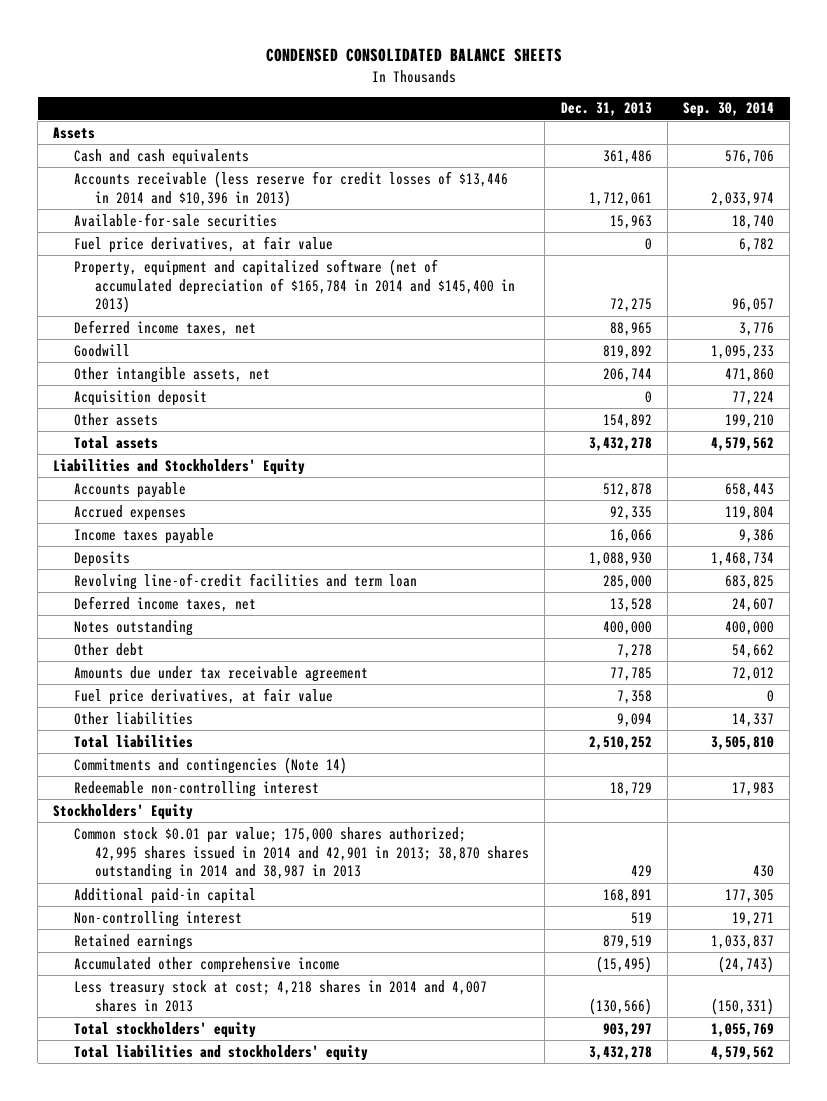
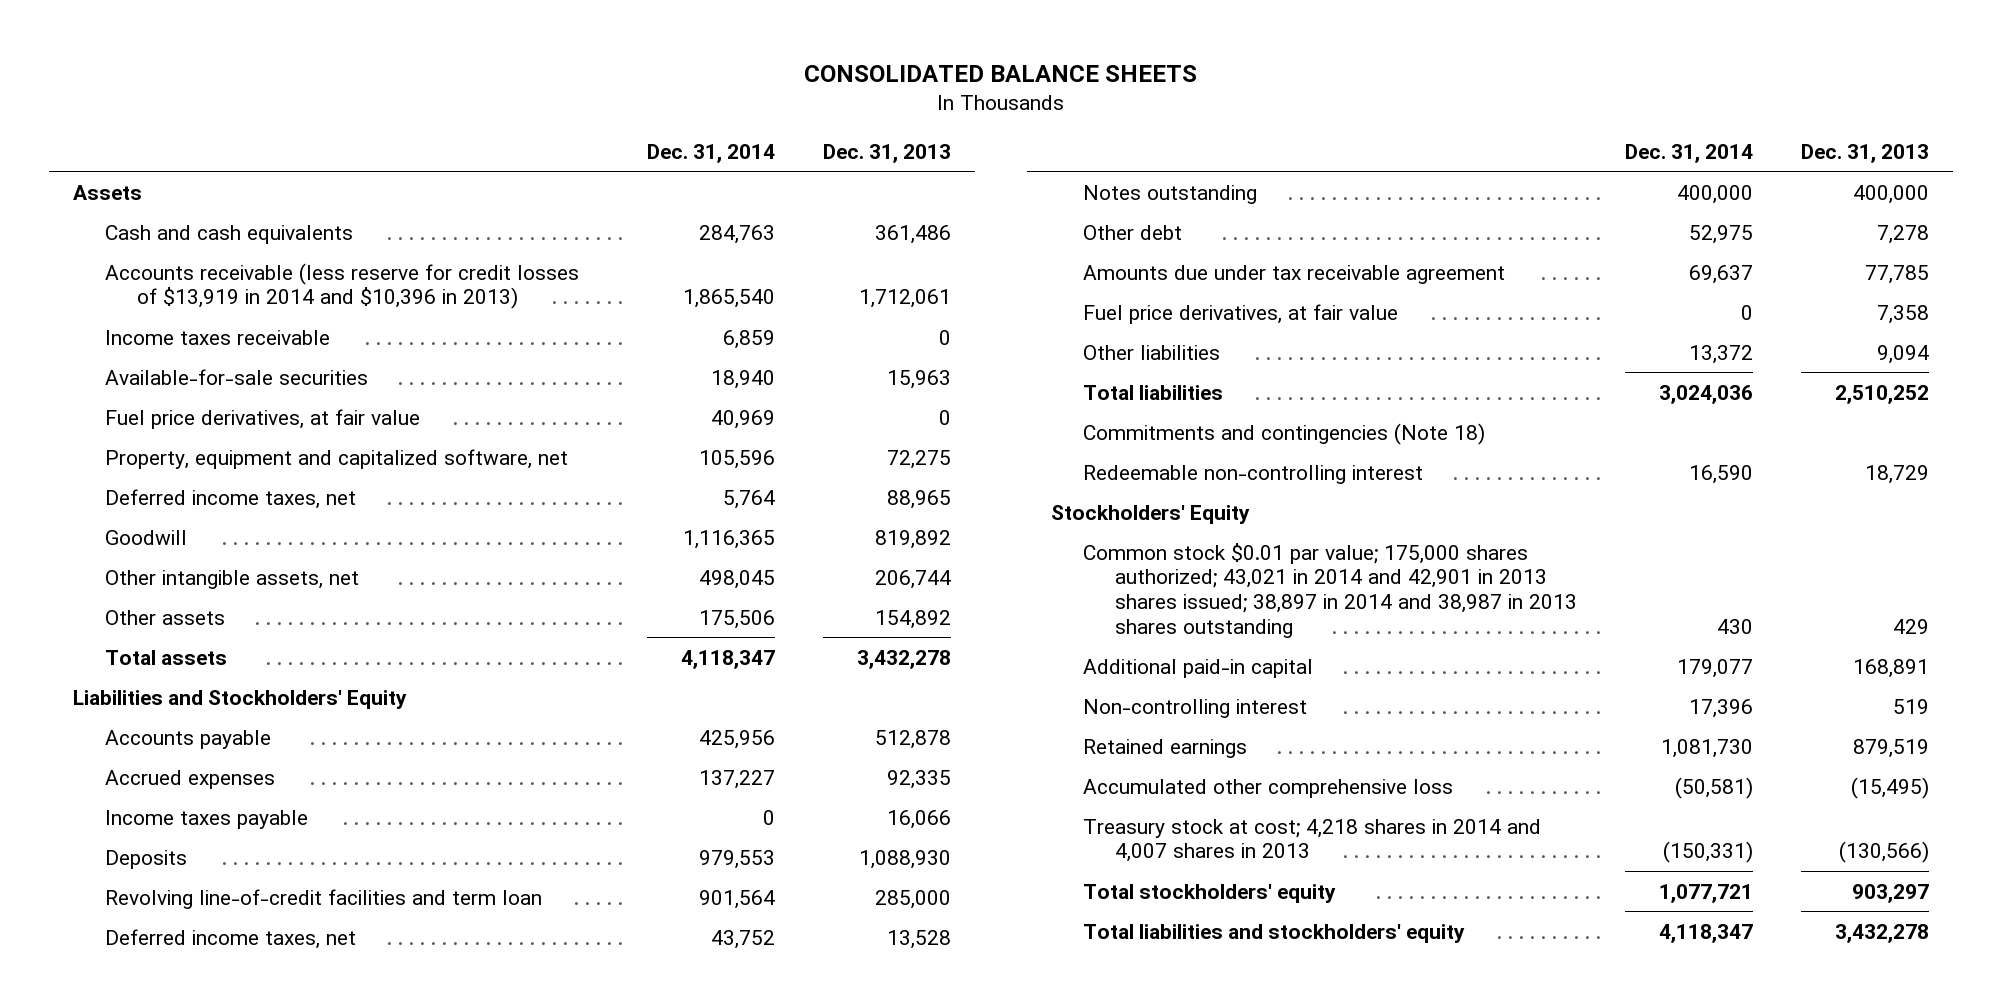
- CONDENSED CONSOLIDATED BALANCE SHEETS
+ CONSOLIDATED BALANCE SHEETS
- | Dec. 31, 2013 | Sep. 30, 2014
+ | Dec. 31, 2014 | Dec. 31, 2013
- Accounts receivable (less reserve for credit losses of $13,446 in 2014 and $10,396 in 2013) | 1,712,061 | 2,033,974
+ Accounts receivable (less reserve for credit losses of $13,919 in 2014 and $10,396 in 2013) | 1,865,540 | 1,712,061
+ Income taxes receivable | 6,859 | 0
- Property, equipment and capitalized software (net of accumulated depreciation of $165,784 in 2014 and $145,400 in 2013) | 72,275 | 96,057
+ Property, equipment and capitalized software, net | 105,596 | 72,275
- Acquisition deposit | 0 | 77,224
- Commitments and contingencies (Note 14)
+ Commitments and contingencies (Note 18)
- Common stock $0.01 par value; 175,000 shares authorized; 42,995 shares issued in 2014 and 42,901 in 2013; 38,870 shares outstanding in 2014 and 38,987 in 2013 | 429 | 430
+ Common stock $0.01 par value; 175,000 shares authorized; 43,021 in 2014 and 42,901 in 2013 shares issued; 38,897 in 2014 and 38,987 in 2013 shares outstanding | 430 | 429
- Accumulated other comprehensive income | (15,495) | (24,743)
- Less treasury stock at cost; 4,218 shares in 2014 and 4,007 shares in 2013 | (130,566) | (150,331)
+ Accumulated other comprehensive loss | (50,581) | (15,495)
+ Treasury stock at cost; 4,218 shares in 2014 and 4,007 shares in 2013 | (150,331) | (130,566)

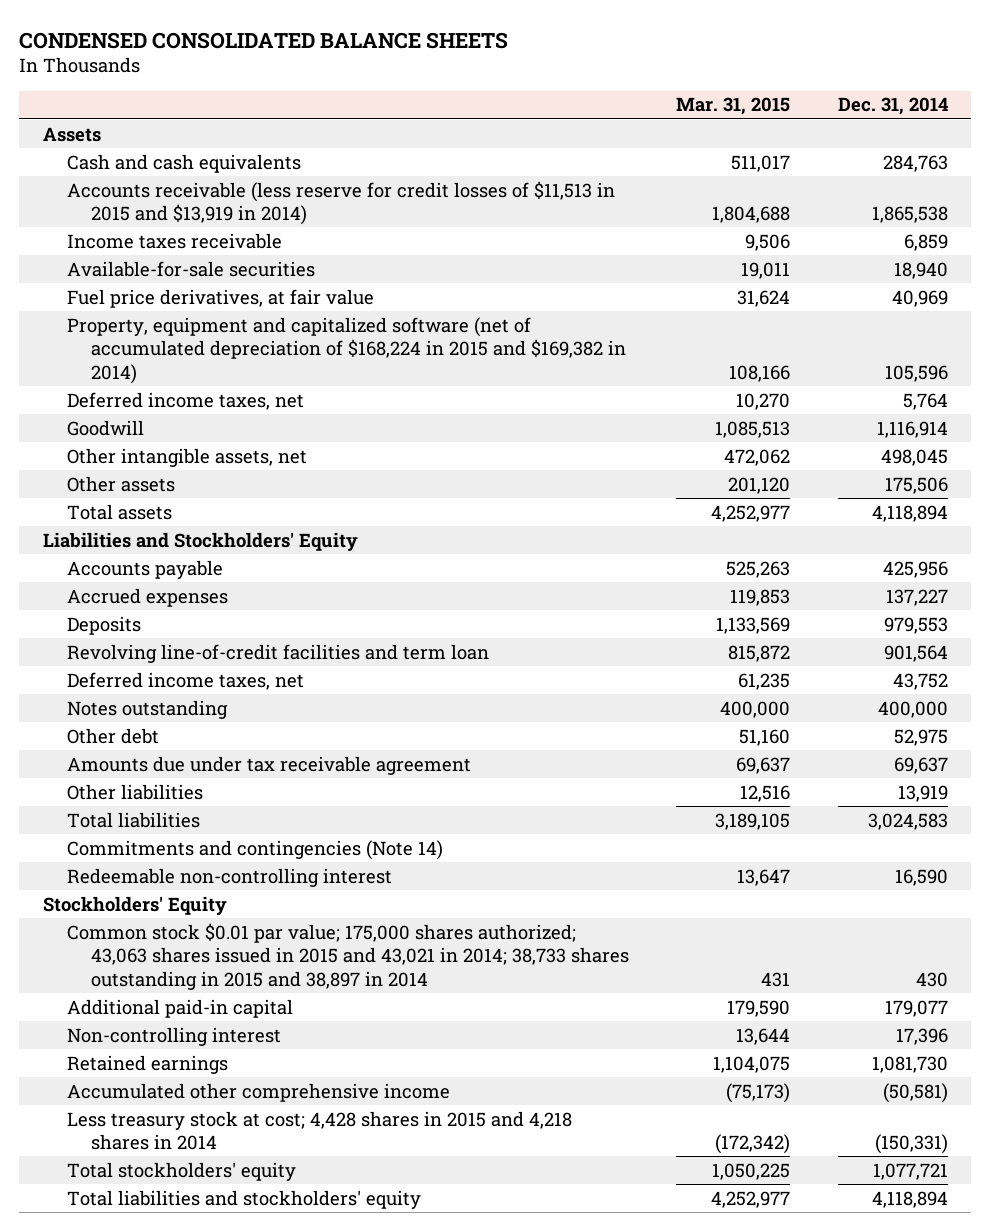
- CONSOLIDATED BALANCE SHEETS
+ CONDENSED CONSOLIDATED BALANCE SHEETS
- | Dec. 31, 2014 | Dec. 31, 2013
+ | Mar. 31, 2015 | Dec. 31, 2014
- Accounts receivable (less reserve for credit losses of $13,919 in 2014 and $10,396 in 2013) | 1,865,540 | 1,712,061
+ Accounts receivable (less reserve for credit losses of $11,513 in 2015 and $13,919 in 2014) | 1,804,688 | 1,865,538
- Property, equipment and capitalized software, net | 105,596 | 72,275
+ Property, equipment and capitalized software (net of accumulated depreciation of $168,224 in 2015 and $169,382 in 2014) | 108,166 | 105,596
- Goodwill | 1,116,365 | 819,892
+ Goodwill | 1,085,513 | 1,116,914
- Total assets | 4,118,347 | 3,432,278
+ Total assets | 4,252,977 | 4,118,894
- Income taxes payable | 0 | 16,066
- Fuel price derivatives, at fair value | 0 | 7,358
- Other liabilities | 13,372 | 9,094
- Total liabilities | 3,024,036 | 2,510,252
- Commitments and contingencies (Note 18)
+ Other liabilities | 12,516 | 13,919
+ Total liabilities | 3,189,105 | 3,024,583
+ Commitments and contingencies (Note 14)
- Common stock $0.01 par value; 175,000 shares authorized; 43,021 in 2014 and 42,901 in 2013 shares issued; 38,897 in 2014 and 38,987 in 2013 shares outstanding | 430 | 429
+ Common stock $0.01 par value; 175,000 shares authorized; 43,063 shares issued in 2015 and 43,021 in 2014; 38,733 shares outstanding in 2015 and 38,897 in 2014 | 431 | 430
- Accumulated other comprehensive loss | (50,581) | (15,495)
- Treasury stock at cost; 4,218 shares in 2014 and 4,007 shares in 2013 | (150,331) | (130,566)
+ Accumulated other comprehensive income | (75,173) | (50,581)
+ Less treasury stock at cost; 4,428 shares in 2015 and 4,218 shares in 2014 | (172,342) | (150,331)
- Total liabilities and stockholders' equity | 4,118,347 | 3,432,278
+ Total liabilities and stockholders' equity | 4,252,977 | 4,118,894

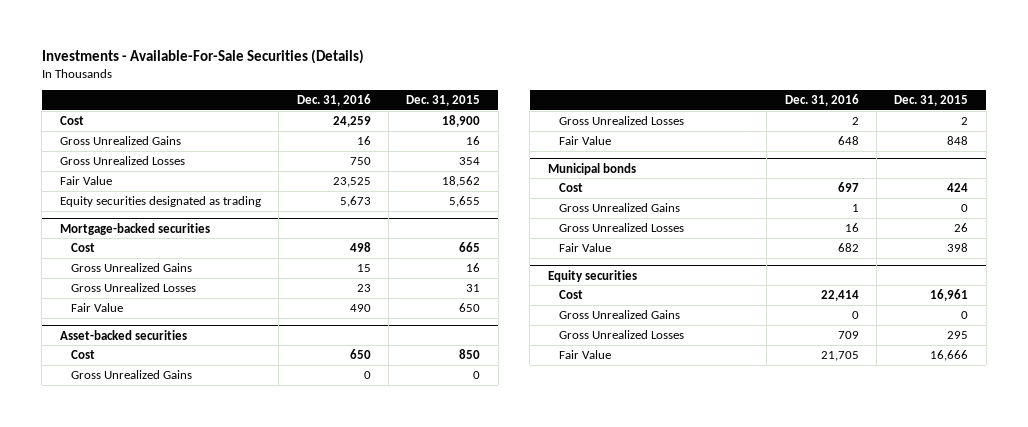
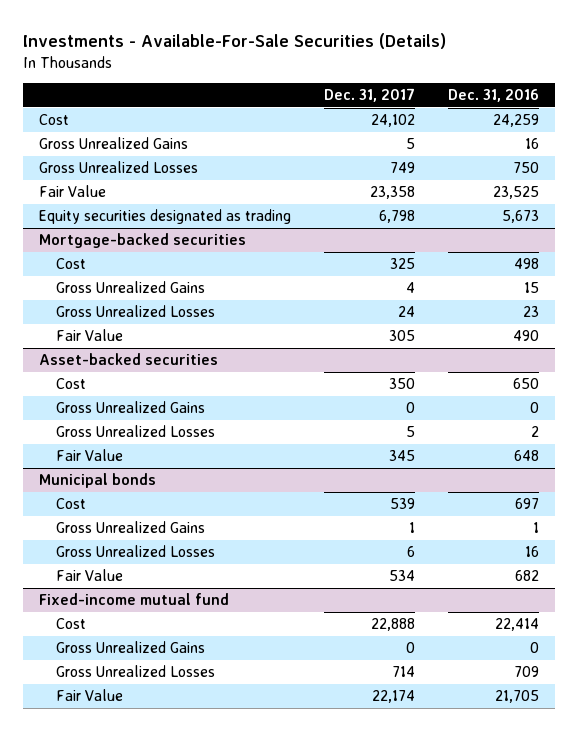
- | Dec. 31, 2016 | Dec. 31, 2015
+ | Dec. 31, 2017 | Dec. 31, 2016
- Equity securities
+ Fixed-income mutual fund

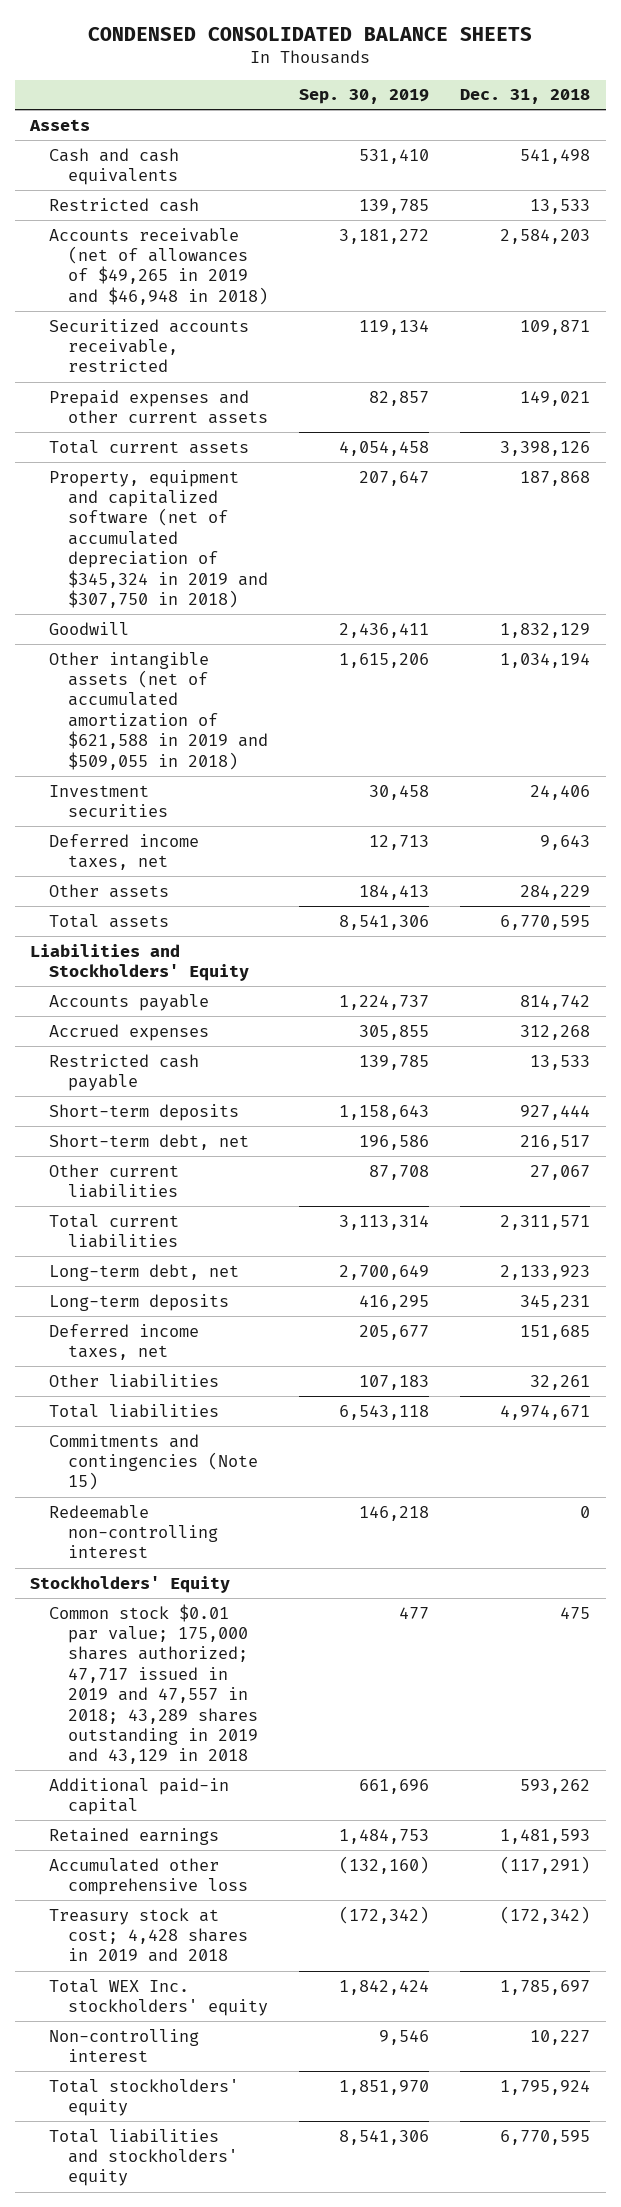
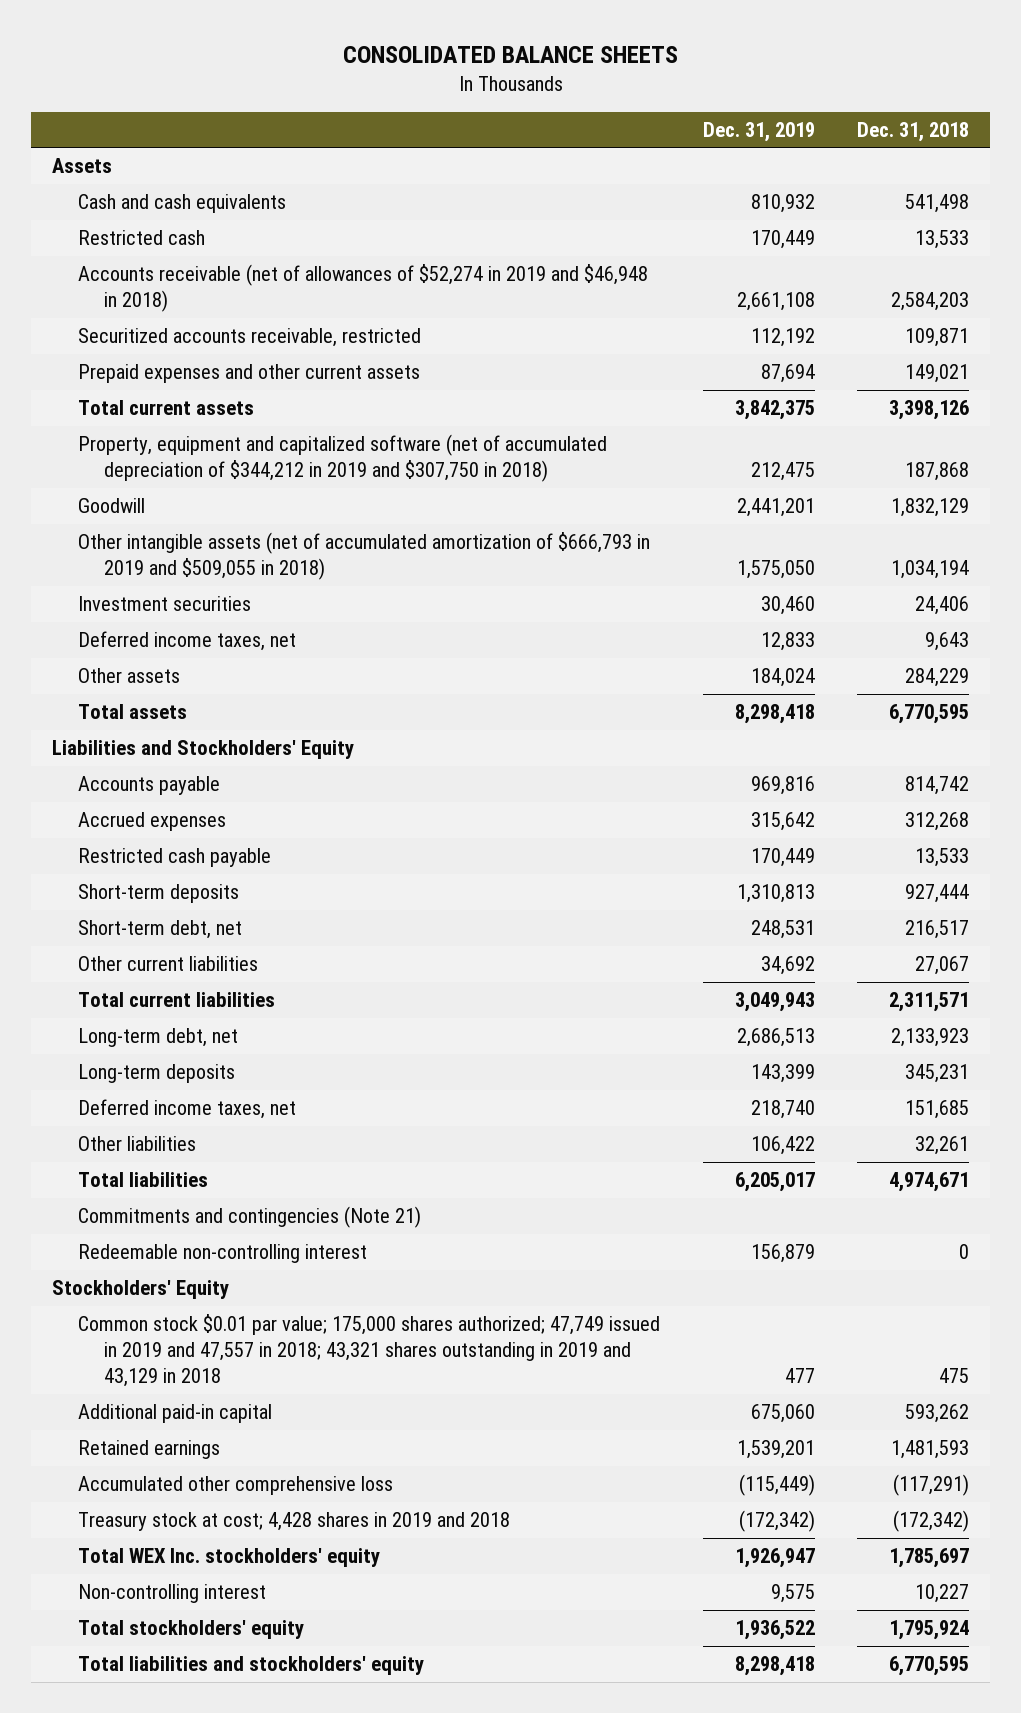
- CONDENSED CONSOLIDATED BALANCE SHEETS
+ CONSOLIDATED BALANCE SHEETS
- | Sep. 30, 2019 | Dec. 31, 2018
+ | Dec. 31, 2019 | Dec. 31, 2018
- Accounts receivable (net of allowances of $49,265 in 2019 and $46,948 in 2018) | 3,181,272 | 2,584,203
+ Accounts receivable (net of allowances of $52,274 in 2019 and $46,948 in 2018) | 2,661,108 | 2,584,203
- Property, equipment and capitalized software (net of accumulated depreciation of $345,324 in 2019 and $307,750 in 2018) | 207,647 | 187,868
+ Property, equipment and capitalized software (net of accumulated depreciation of $344,212 in 2019 and $307,750 in 2018) | 212,475 | 187,868
- Other intangible assets (net of accumulated amortization of $621,588 in 2019 and $509,055 in 2018) | 1,615,206 | 1,034,194
+ Other intangible assets (net of accumulated amortization of $666,793 in 2019 and $509,055 in 2018) | 1,575,050 | 1,034,194
- Commitments and contingencies (Note 15)
+ Commitments and contingencies (Note 21)
- Common stock $0.01 par value; 175,000 shares authorized; 47,717 issued in 2019 and 47,557 in 2018; 43,289 shares outstanding in 2019 and 43,129 in 2018 | 477 | 475
+ Common stock $0.01 par value; 175,000 shares authorized; 47,749 issued in 2019 and 47,557 in 2018; 43,321 shares outstanding in 2019 and 43,129 in 2018 | 477 | 475

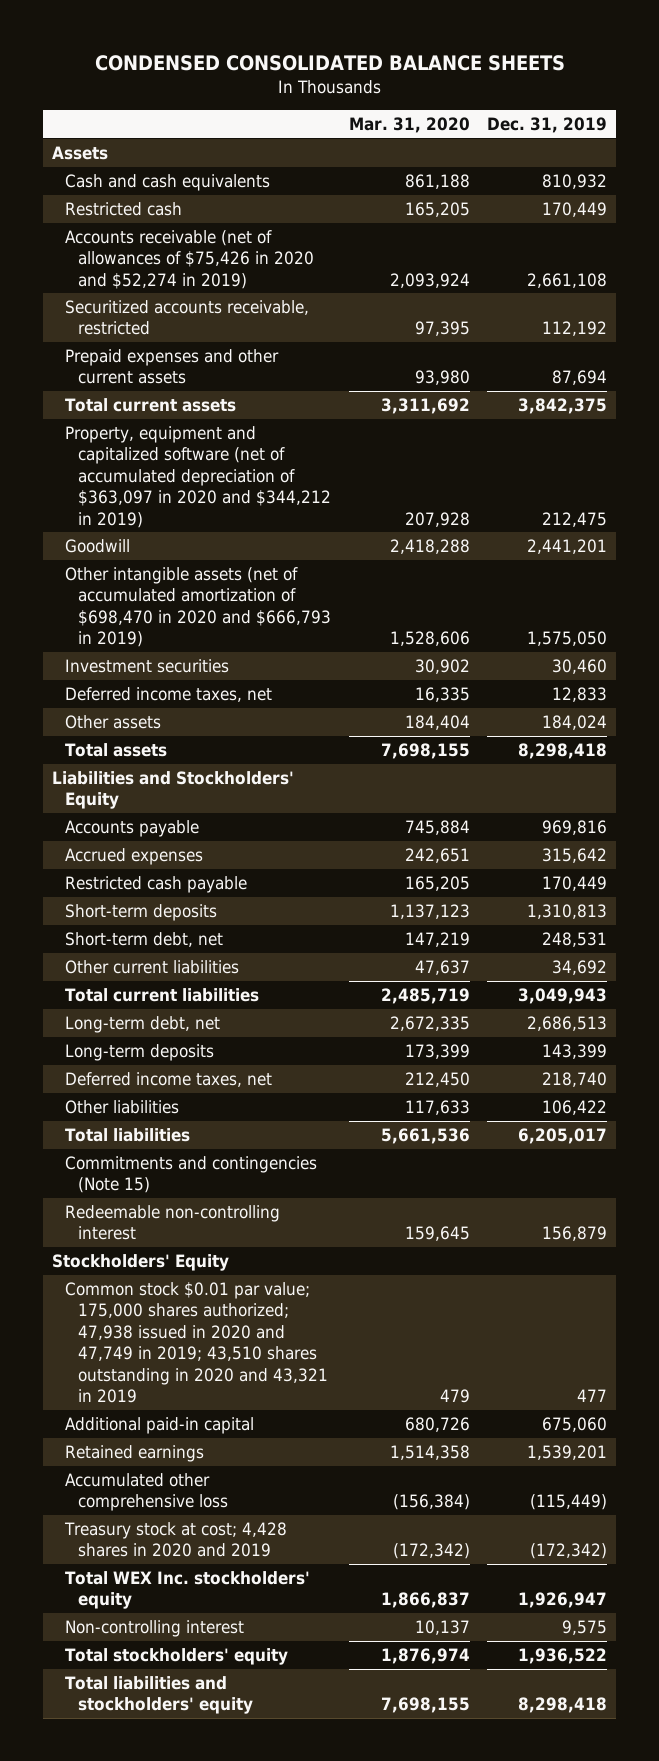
- CONSOLIDATED BALANCE SHEETS
+ CONDENSED CONSOLIDATED BALANCE SHEETS
- | Dec. 31, 2019 | Dec. 31, 2018
+ | Mar. 31, 2020 | Dec. 31, 2019
- Accounts receivable (net of allowances of $52,274 in 2019 and $46,948 in 2018) | 2,661,108 | 2,584,203
+ Accounts receivable (net of allowances of $75,426 in 2020 and $52,274 in 2019) | 2,093,924 | 2,661,108
- Property, equipment and capitalized software (net of accumulated depreciation of $344,212 in 2019 and $307,750 in 2018) | 212,475 | 187,868
+ Property, equipment and capitalized software (net of accumulated depreciation of $363,097 in 2020 and $344,212 in 2019) | 207,928 | 212,475
- Other intangible assets (net of accumulated amortization of $666,793 in 2019 and $509,055 in 2018) | 1,575,050 | 1,034,194
+ Other intangible assets (net of accumulated amortization of $698,470 in 2020 and $666,793 in 2019) | 1,528,606 | 1,575,050
- Commitments and contingencies (Note 21)
+ Commitments and contingencies (Note 15)
- Common stock $0.01 par value; 175,000 shares authorized; 47,749 issued in 2019 and 47,557 in 2018; 43,321 shares outstanding in 2019 and 43,129 in 2018 | 477 | 475
+ Common stock $0.01 par value; 175,000 shares authorized; 47,938 issued in 2020 and 47,749 in 2019; 43,510 shares outstanding in 2020 and 43,321 in 2019 | 479 | 477
- Treasury stock at cost; 4,428 shares in 2019 and 2018 | (172,342) | (172,342)
+ Treasury stock at cost; 4,428 shares in 2020 and 2019 | (172,342) | (172,342)

